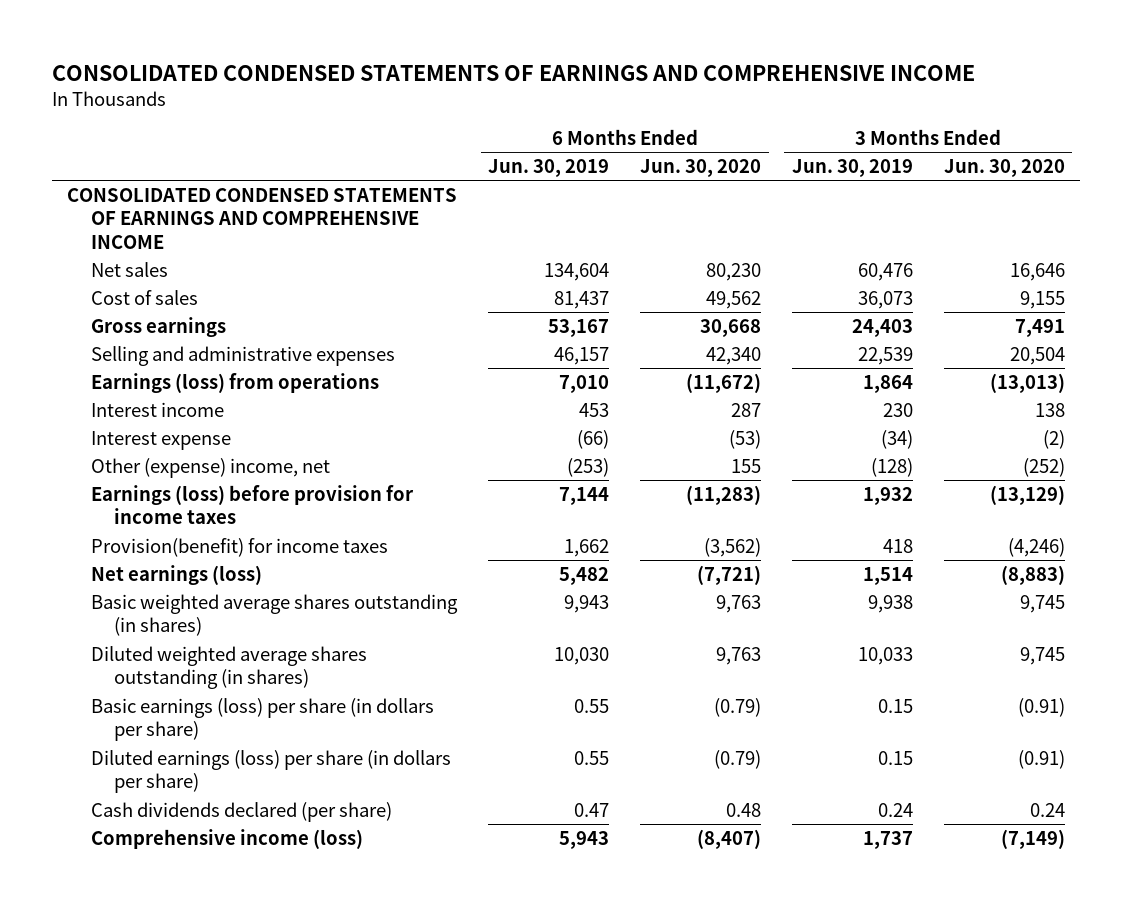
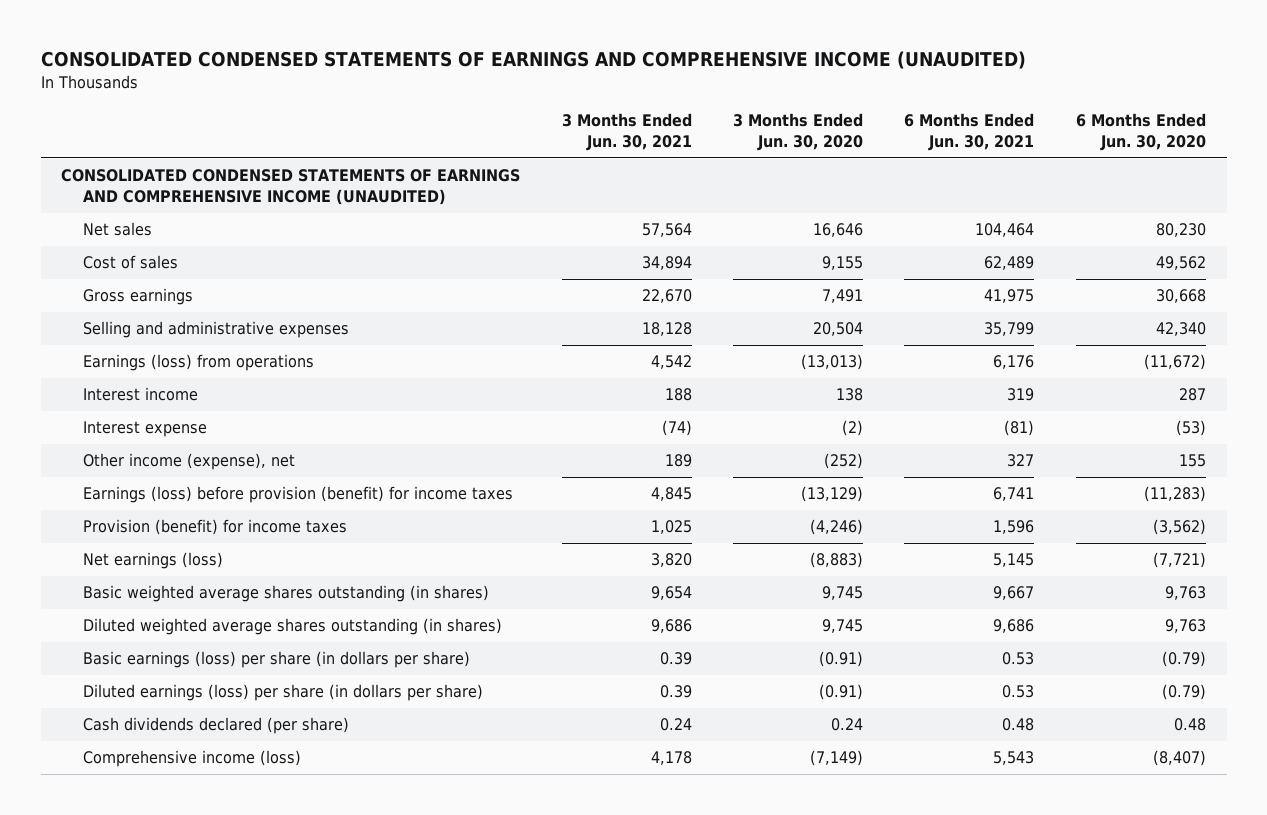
- CONSOLIDATED CONDENSED STATEMENTS OF EARNINGS AND COMPREHENSIVE INCOME
+ CONSOLIDATED CONDENSED STATEMENTS OF EARNINGS AND COMPREHENSIVE INCOME (UNAUDITED)
- | 6 Months Ended Jun. 30, 2019 | 6 Months Ended Jun. 30, 2020 | 3 Months Ended Jun. 30, 2019 | 3 Months Ended Jun. 30, 2020
+ | 3 Months Ended Jun. 30, 2021 | 3 Months Ended Jun. 30, 2020 | 6 Months Ended Jun. 30, 2021 | 6 Months Ended Jun. 30, 2020
- CONSOLIDATED CONDENSED STATEMENTS OF EARNINGS AND COMPREHENSIVE INCOME
+ CONSOLIDATED CONDENSED STATEMENTS OF EARNINGS AND COMPREHENSIVE INCOME (UNAUDITED)
- Other (expense) income, net | (253) | 155 | (128) | (252)
- Earnings (loss) before provision for income taxes | 7,144 | (11,283) | 1,932 | (13,129)
- Provision(benefit) for income taxes | 1,662 | (3,562) | 418 | (4,246)
+ Other income (expense), net | 189 | (252) | 327 | 155
+ Earnings (loss) before provision (benefit) for income taxes | 4,845 | (13,129) | 6,741 | (11,283)
+ Provision (benefit) for income taxes | 1,025 | (4,246) | 1,596 | (3,562)

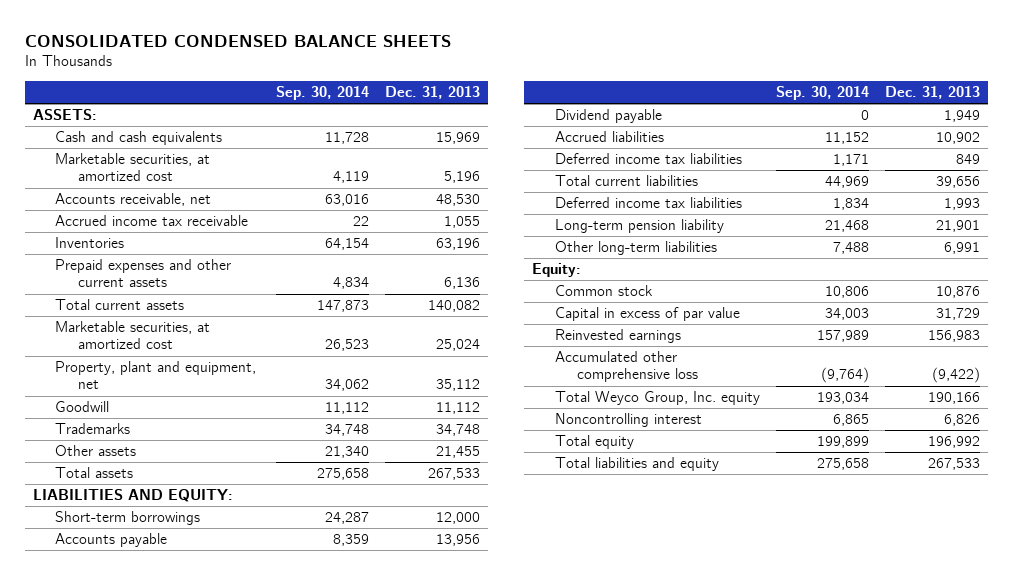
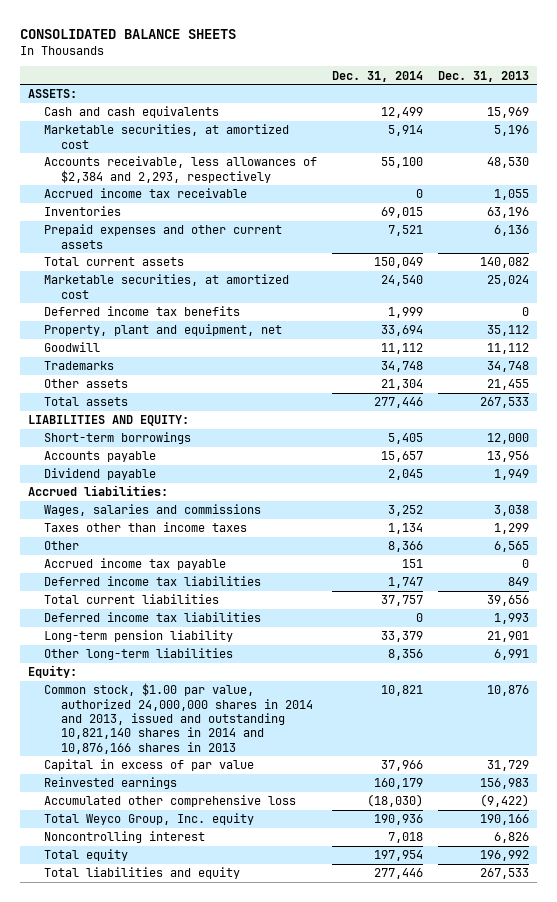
- CONSOLIDATED CONDENSED BALANCE SHEETS
+ CONSOLIDATED BALANCE SHEETS
- | Sep. 30, 2014 | Dec. 31, 2013
+ | Dec. 31, 2014 | Dec. 31, 2013
- Accounts receivable, net | 63,016 | 48,530
+ Accounts receivable, less allowances of $2,384 and 2,293, respectively | 55,100 | 48,530
+ Deferred income tax benefits | 1,999 | 0
- Accrued liabilities | 11,152 | 10,902
+ Accrued liabilities:
+ Wages, salaries and commissions | 3,252 | 3,038
+ Taxes other than income taxes | 1,134 | 1,299
+ Other | 8,366 | 6,565
+ Accrued income tax payable | 151 | 0
- Common stock | 10,806 | 10,876
+ Common stock, $1.00 par value, authorized 24,000,000 shares in 2014 and 2013, issued and outstanding 10,821,140 shares in 2014 and 10,876,166 shares in 2013 | 10,821 | 10,876

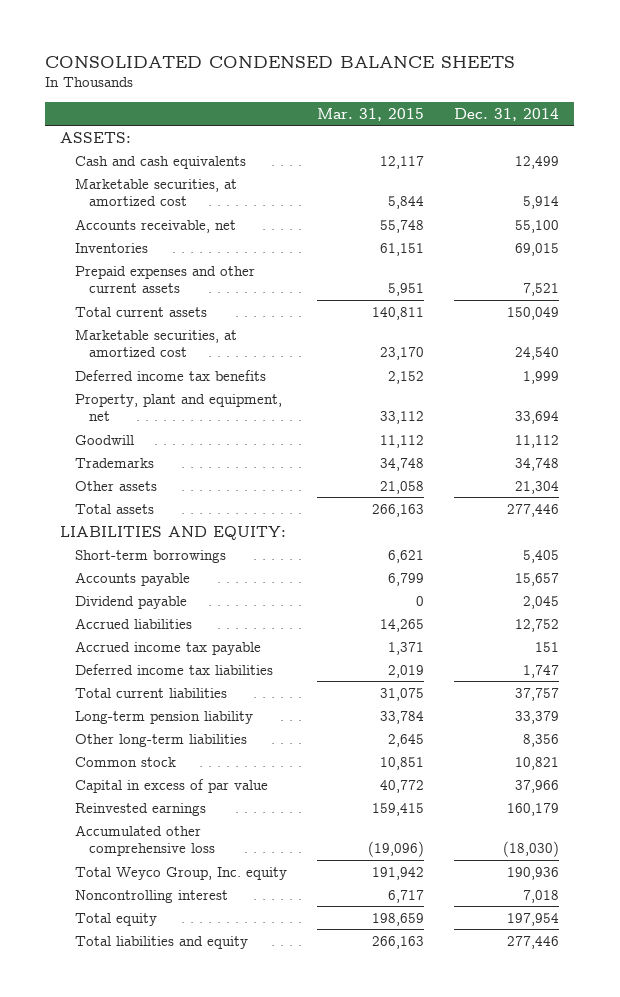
- CONSOLIDATED BALANCE SHEETS
+ CONSOLIDATED CONDENSED BALANCE SHEETS
- | Dec. 31, 2014 | Dec. 31, 2013
+ | Mar. 31, 2015 | Dec. 31, 2014
- Accounts receivable, less allowances of $2,384 and 2,293, respectively | 55,100 | 48,530
- Accrued income tax receivable | 0 | 1,055
+ Accounts receivable, net | 55,748 | 55,100
- Accrued liabilities:
- Wages, salaries and commissions | 3,252 | 3,038
- Taxes other than income taxes | 1,134 | 1,299
- Other | 8,366 | 6,565
+ Accrued liabilities | 14,265 | 12,752
- Deferred income tax liabilities | 0 | 1,993
- Equity:
- Common stock, $1.00 par value, authorized 24,000,000 shares in 2014 and 2013, issued and outstanding 10,821,140 shares in 2014 and 10,876,166 shares in 2013 | 10,821 | 10,876
+ Common stock | 10,851 | 10,821

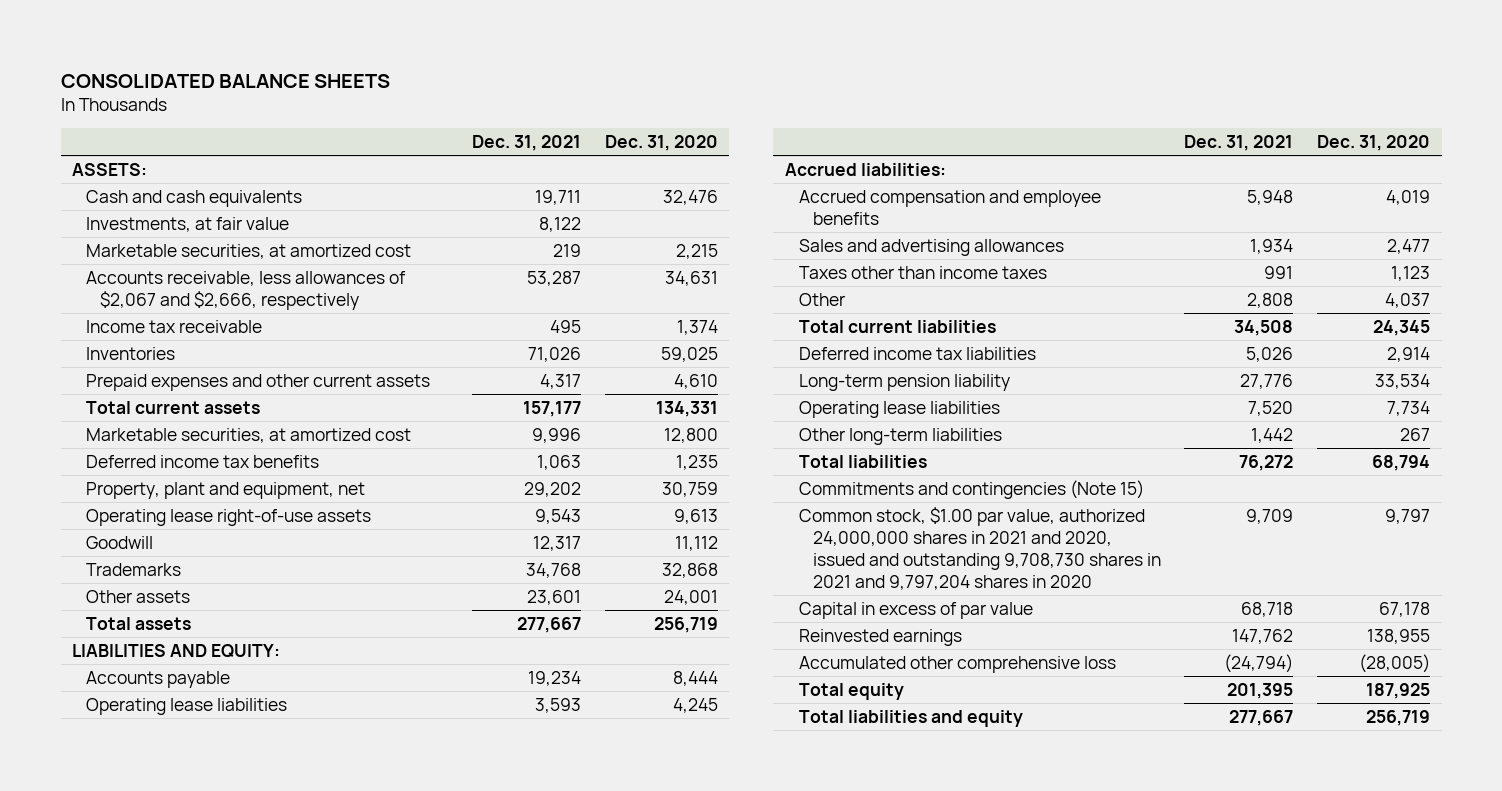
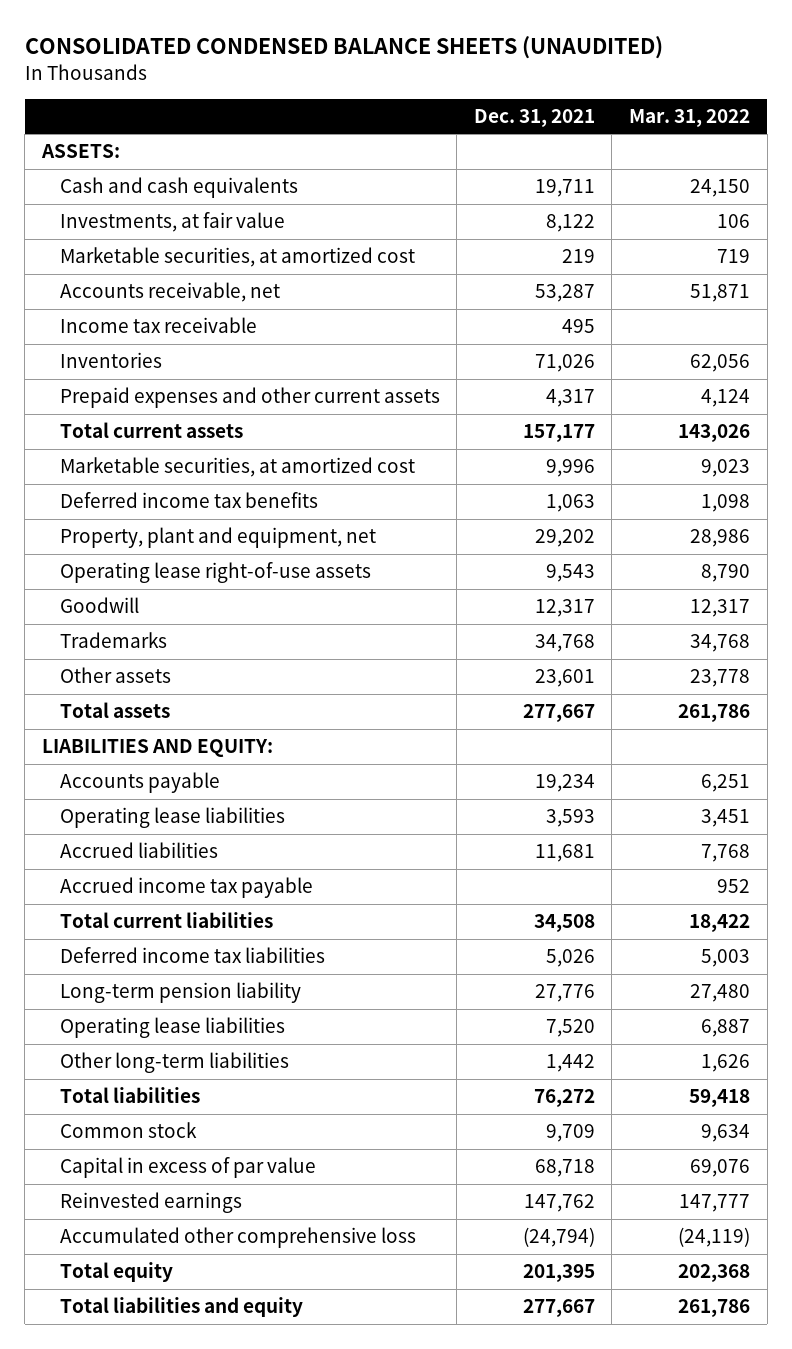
- CONSOLIDATED BALANCE SHEETS
+ CONSOLIDATED CONDENSED BALANCE SHEETS (UNAUDITED)
- | Dec. 31, 2021 | Dec. 31, 2020
+ | Dec. 31, 2021 | Mar. 31, 2022
- Accounts receivable, less allowances of $2,067 and $2,666, respectively | 53,287 | 34,631
+ Accounts receivable, net | 53,287 | 51,871
- Accrued liabilities:
- Accrued compensation and employee benefits | 5,948 | 4,019
- Sales and advertising allowances | 1,934 | 2,477
- Taxes other than income taxes | 991 | 1,123
- Other | 2,808 | 4,037
+ Accrued liabilities | 11,681 | 7,768
+ Accrued income tax payable | | 952
- Commitments and contingencies (Note 15)
- Common stock, $1.00 par value, authorized 24,000,000 shares in 2021 and 2020, issued and outstanding 9,708,730 shares in 2021 and 9,797,204 shares in 2020 | 9,709 | 9,797
+ Common stock | 9,709 | 9,634

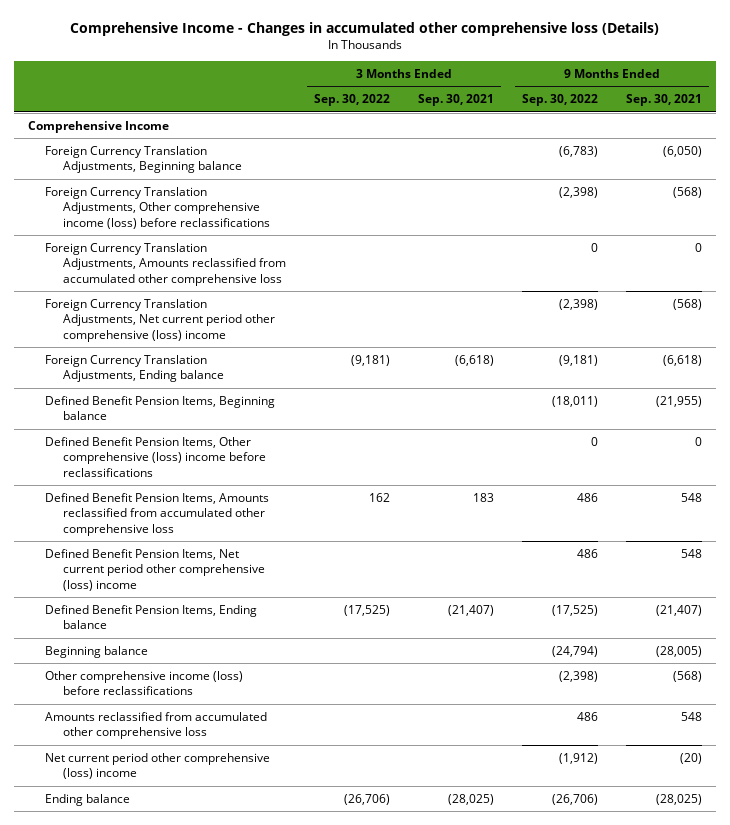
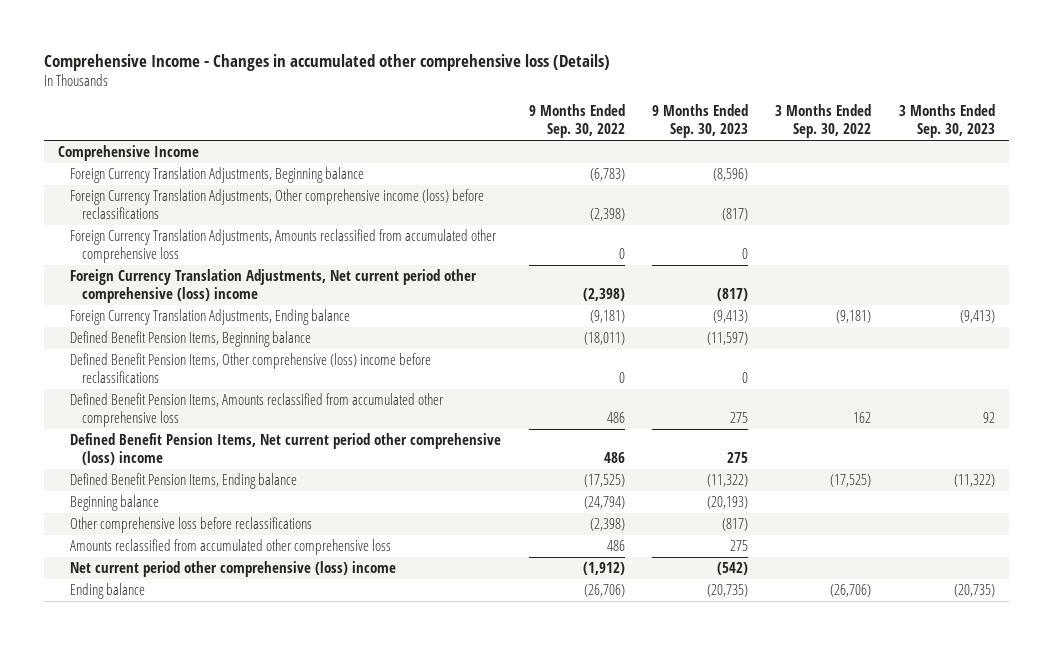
- | 3 Months Ended Sep. 30, 2022 | 3 Months Ended Sep. 30, 2021 | 9 Months Ended Sep. 30, 2022 | 9 Months Ended Sep. 30, 2021
+ | 9 Months Ended Sep. 30, 2022 | 9 Months Ended Sep. 30, 2023 | 3 Months Ended Sep. 30, 2022 | 3 Months Ended Sep. 30, 2023
- Other comprehensive income (loss) before reclassifications | | | (2,398) | (568)
+ Other comprehensive loss before reclassifications | (2,398) | (817) | |

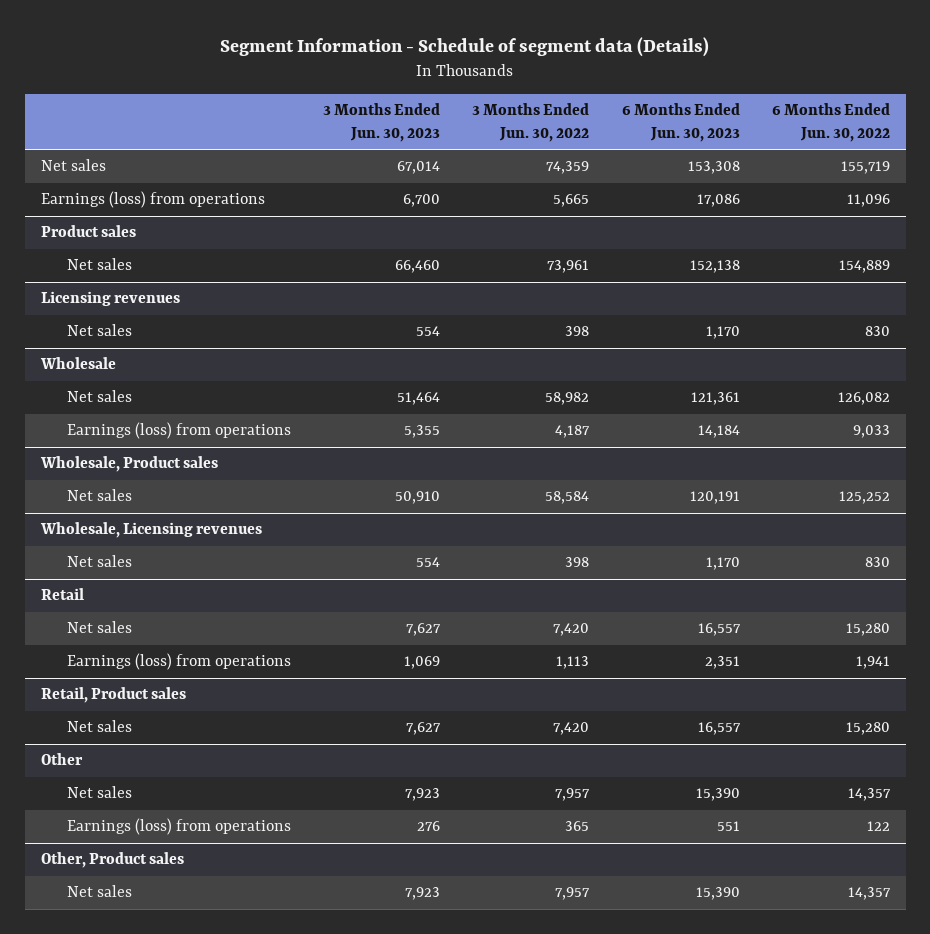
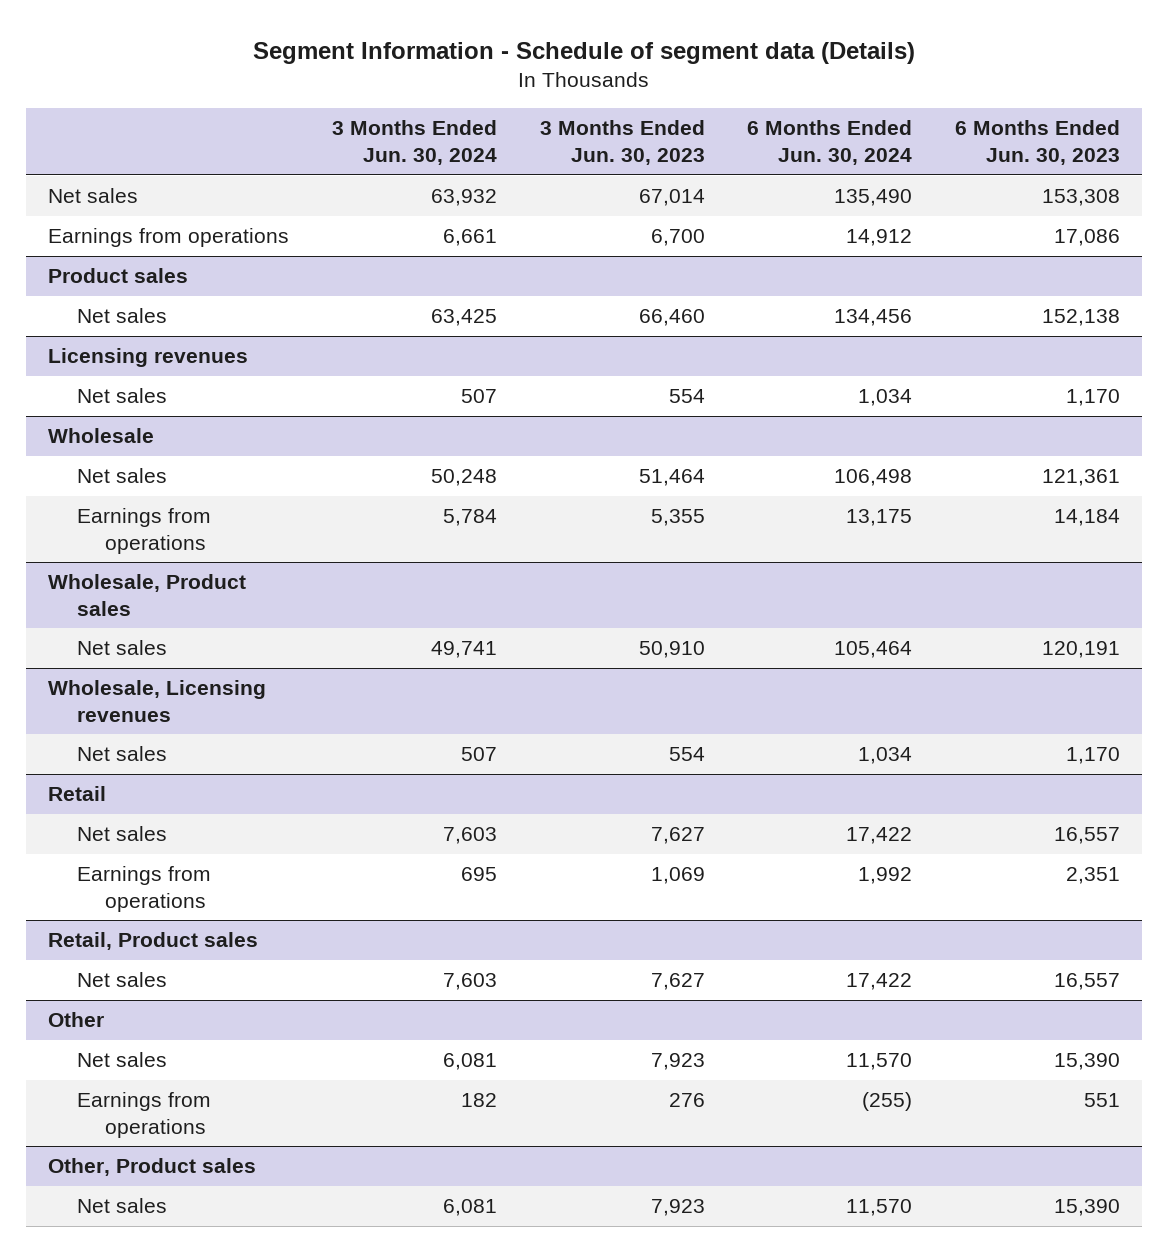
- | 3 Months Ended Jun. 30, 2023 | 3 Months Ended Jun. 30, 2022 | 6 Months Ended Jun. 30, 2023 | 6 Months Ended Jun. 30, 2022
+ | 3 Months Ended Jun. 30, 2024 | 3 Months Ended Jun. 30, 2023 | 6 Months Ended Jun. 30, 2024 | 6 Months Ended Jun. 30, 2023
- Earnings (loss) from operations | 6,700 | 5,665 | 17,086 | 11,096
+ Earnings from operations | 6,661 | 6,700 | 14,912 | 17,086
@ Wholesale
- Earnings (loss) from operations | 5,355 | 4,187 | 14,184 | 9,033
+ Earnings from operations | 5,784 | 5,355 | 13,175 | 14,184
@ Retail
- Earnings (loss) from operations | 1,069 | 1,113 | 2,351 | 1,941
+ Earnings from operations | 695 | 1,069 | 1,992 | 2,351
@ Other
- Earnings (loss) from operations | 276 | 365 | 551 | 122
+ Earnings from operations | 182 | 276 | (255) | 551

